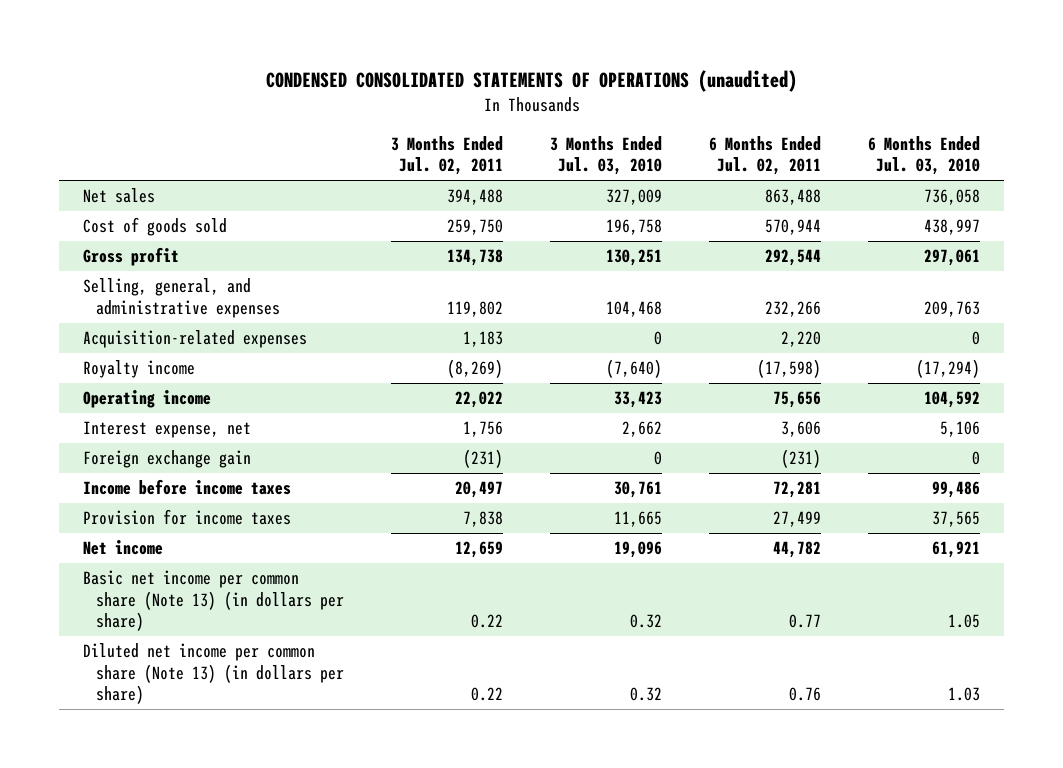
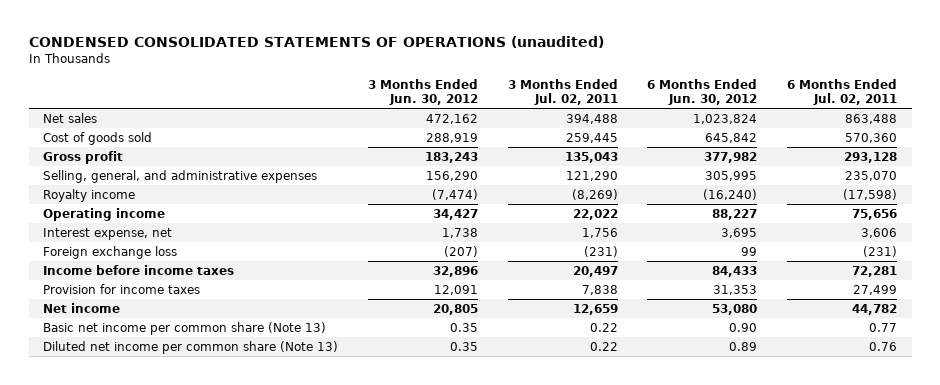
- | 3 Months Ended Jul. 02, 2011 | 3 Months Ended Jul. 03, 2010 | 6 Months Ended Jul. 02, 2011 | 6 Months Ended Jul. 03, 2010
+ | 3 Months Ended Jun. 30, 2012 | 3 Months Ended Jul. 02, 2011 | 6 Months Ended Jun. 30, 2012 | 6 Months Ended Jul. 02, 2011
- Cost of goods sold | 259,750 | 196,758 | 570,944 | 438,997
- Gross profit | 134,738 | 130,251 | 292,544 | 297,061
- Selling, general, and administrative expenses | 119,802 | 104,468 | 232,266 | 209,763
- Acquisition-related expenses | 1,183 | 0 | 2,220 | 0
+ Cost of goods sold | 288,919 | 259,445 | 645,842 | 570,360
+ Gross profit | 183,243 | 135,043 | 377,982 | 293,128
+ Selling, general, and administrative expenses | 156,290 | 121,290 | 305,995 | 235,070
- Foreign exchange gain | (231) | 0 | (231) | 0
+ Foreign exchange loss | (207) | (231) | 99 | (231)
- Basic net income per common share (Note 13) (in dollars per share) | 0.22 | 0.32 | 0.77 | 1.05
- Diluted net income per common share (Note 13) (in dollars per share) | 0.22 | 0.32 | 0.76 | 1.03
+ Basic net income per common share (Note 13) | 0.35 | 0.22 | 0.90 | 0.77
+ Diluted net income per common share (Note 13) | 0.35 | 0.22 | 0.89 | 0.76

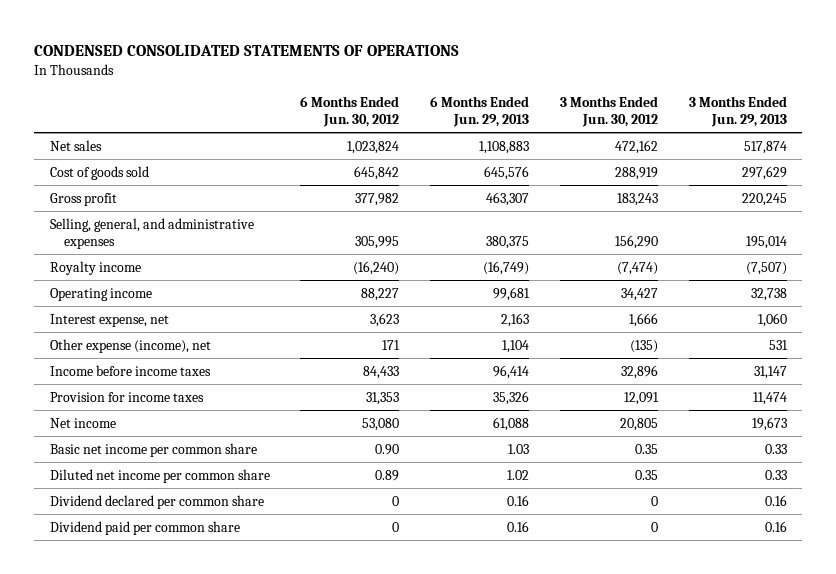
- CONDENSED CONSOLIDATED STATEMENTS OF OPERATIONS (unaudited)
+ CONDENSED CONSOLIDATED STATEMENTS OF OPERATIONS
- | 3 Months Ended Jun. 30, 2012 | 3 Months Ended Jul. 02, 2011 | 6 Months Ended Jun. 30, 2012 | 6 Months Ended Jul. 02, 2011
+ | 6 Months Ended Jun. 30, 2012 | 6 Months Ended Jun. 29, 2013 | 3 Months Ended Jun. 30, 2012 | 3 Months Ended Jun. 29, 2013
- Interest expense, net | 1,738 | 1,756 | 3,695 | 3,606
- Foreign exchange loss | (207) | (231) | 99 | (231)
+ Interest expense, net | 3,623 | 2,163 | 1,666 | 1,060
+ Other expense (income), net | 171 | 1,104 | (135) | 531
- Basic net income per common share (Note 13) | 0.35 | 0.22 | 0.90 | 0.77
- Diluted net income per common share (Note 13) | 0.35 | 0.22 | 0.89 | 0.76
+ Basic net income per common share | 0.90 | 1.03 | 0.35 | 0.33
+ Diluted net income per common share | 0.89 | 1.02 | 0.35 | 0.33
+ Dividend declared per common share | 0 | 0.16 | 0 | 0.16
+ Dividend paid per common share | 0 | 0.16 | 0 | 0.16

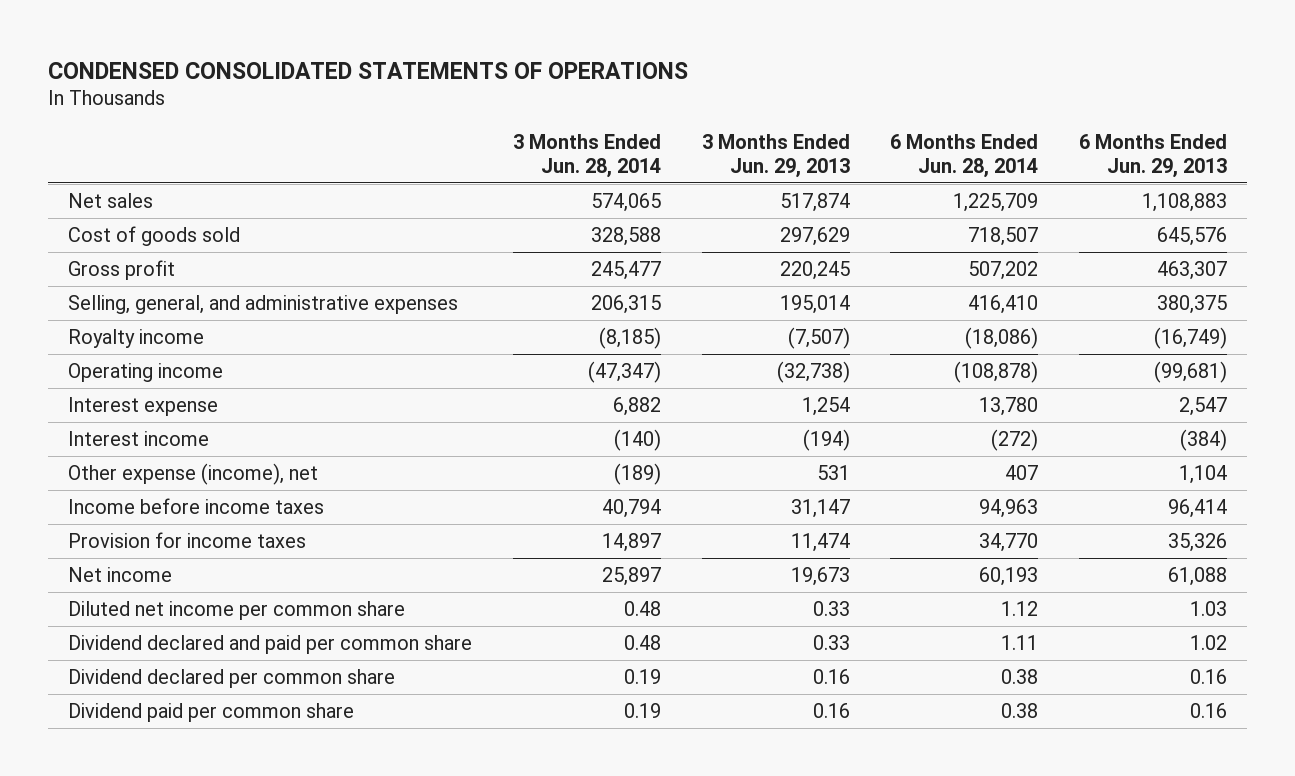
- | 6 Months Ended Jun. 30, 2012 | 6 Months Ended Jun. 29, 2013 | 3 Months Ended Jun. 30, 2012 | 3 Months Ended Jun. 29, 2013
+ | 3 Months Ended Jun. 28, 2014 | 3 Months Ended Jun. 29, 2013 | 6 Months Ended Jun. 28, 2014 | 6 Months Ended Jun. 29, 2013
- Operating income | 88,227 | 99,681 | 34,427 | 32,738
- Interest expense, net | 3,623 | 2,163 | 1,666 | 1,060
+ Operating income | (47,347) | (32,738) | (108,878) | (99,681)
+ Interest expense | 6,882 | 1,254 | 13,780 | 2,547
+ Interest income | (140) | (194) | (272) | (384)
- Basic net income per common share | 0.90 | 1.03 | 0.35 | 0.33
- Diluted net income per common share | 0.89 | 1.02 | 0.35 | 0.33
+ Diluted net income per common share | 0.48 | 0.33 | 1.12 | 1.03
+ Dividend declared and paid per common share | 0.48 | 0.33 | 1.11 | 1.02

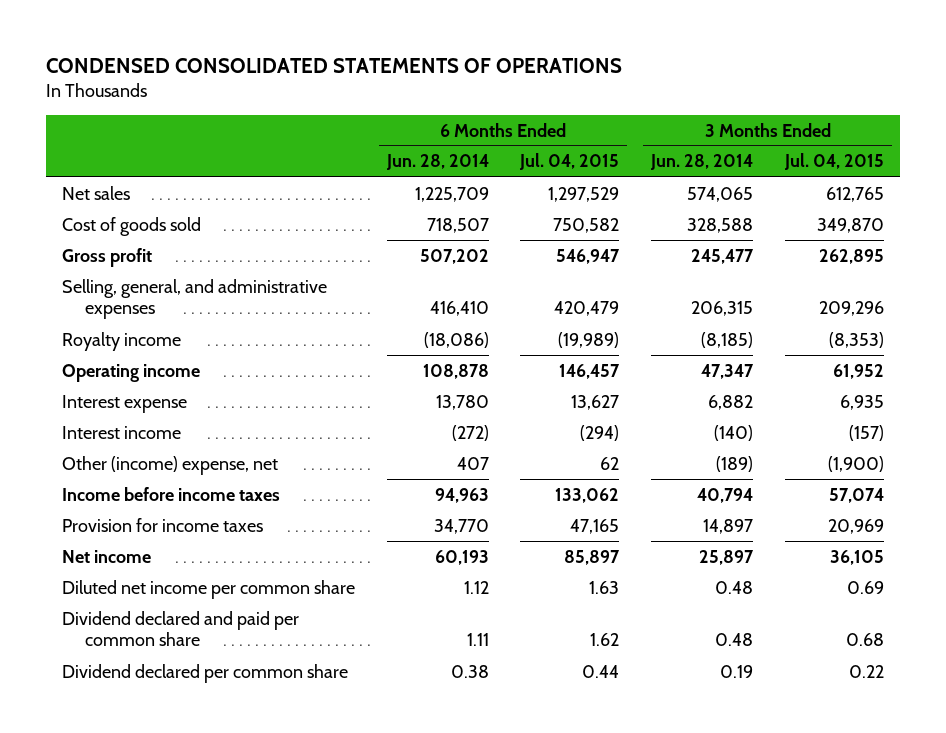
- | 3 Months Ended Jun. 28, 2014 | 3 Months Ended Jun. 29, 2013 | 6 Months Ended Jun. 28, 2014 | 6 Months Ended Jun. 29, 2013
+ | 6 Months Ended Jun. 28, 2014 | 6 Months Ended Jul. 04, 2015 | 3 Months Ended Jun. 28, 2014 | 3 Months Ended Jul. 04, 2015
- Operating income | (47,347) | (32,738) | (108,878) | (99,681)
+ Operating income | 108,878 | 146,457 | 47,347 | 61,952
- Other expense (income), net | (189) | 531 | 407 | 1,104
+ Other (income) expense, net | 407 | 62 | (189) | (1,900)
- Dividend paid per common share | 0.19 | 0.16 | 0.38 | 0.16

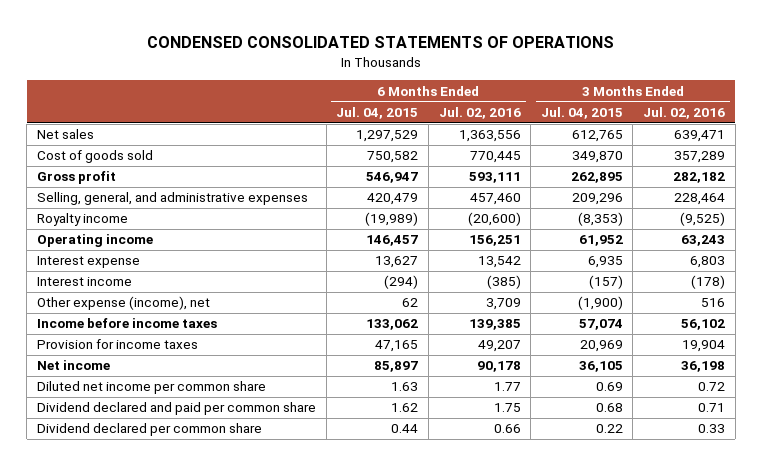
- | 6 Months Ended Jun. 28, 2014 | 6 Months Ended Jul. 04, 2015 | 3 Months Ended Jun. 28, 2014 | 3 Months Ended Jul. 04, 2015
+ | 6 Months Ended Jul. 04, 2015 | 6 Months Ended Jul. 02, 2016 | 3 Months Ended Jul. 04, 2015 | 3 Months Ended Jul. 02, 2016
- Other (income) expense, net | 407 | 62 | (189) | (1,900)
+ Other expense (income), net | 62 | 3,709 | (1,900) | 516

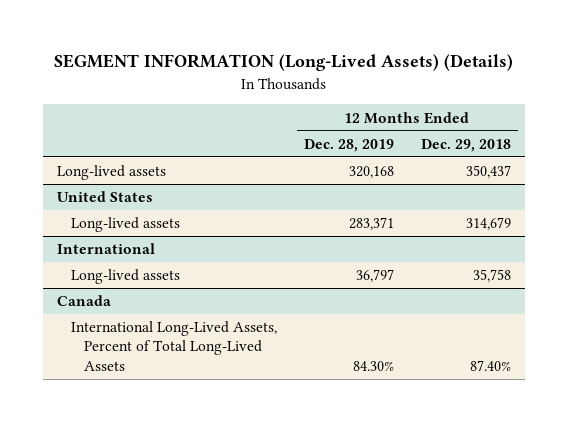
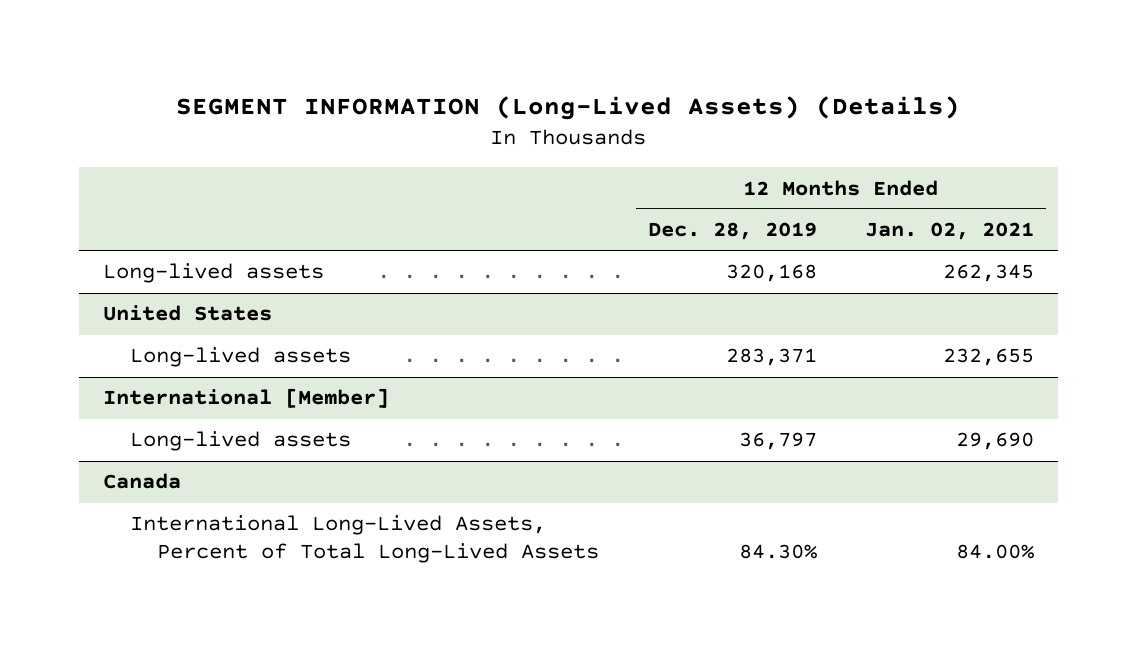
- | 12 Months Ended Dec. 28, 2019 | 12 Months Ended Dec. 29, 2018
+ | 12 Months Ended Dec. 28, 2019 | 12 Months Ended Jan. 02, 2021
- International
+ International [Member]

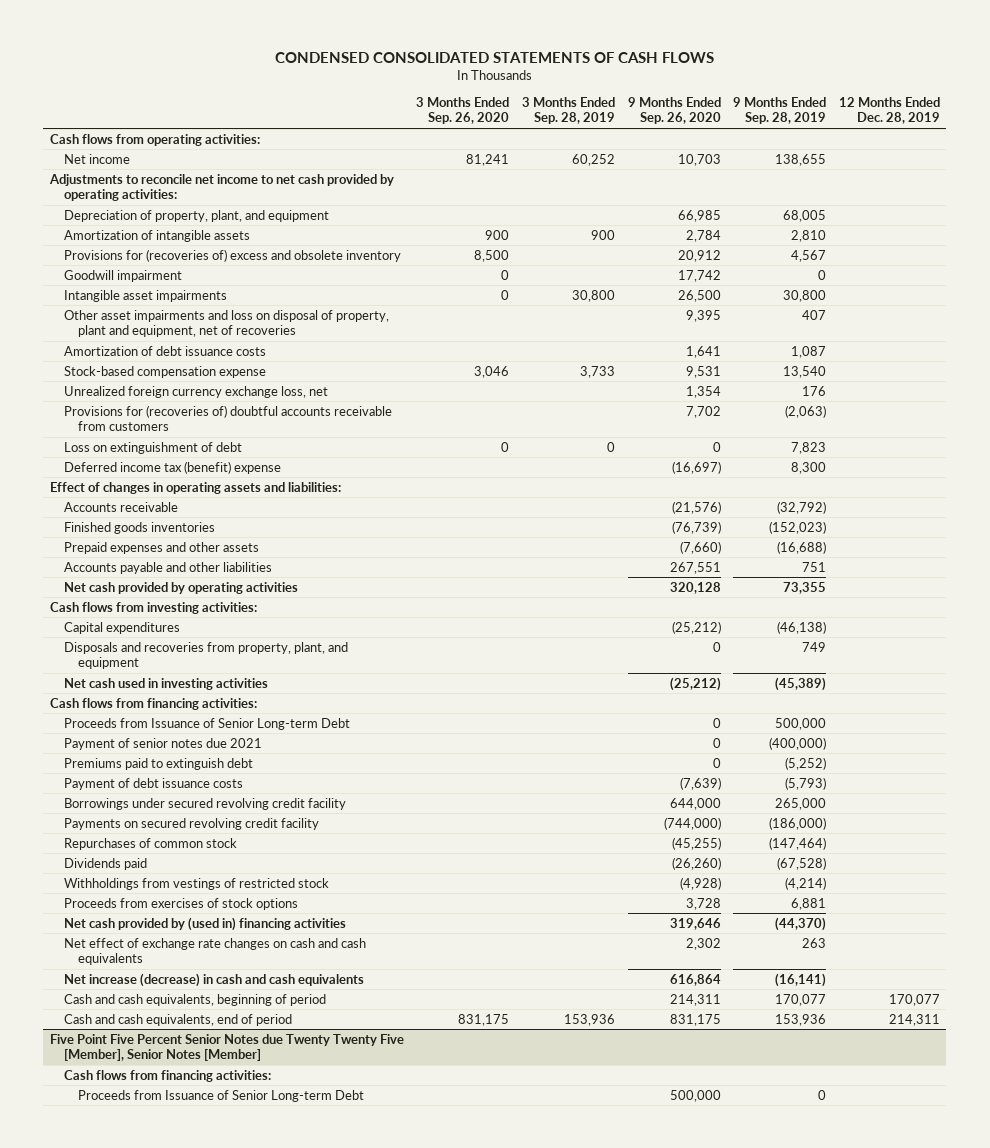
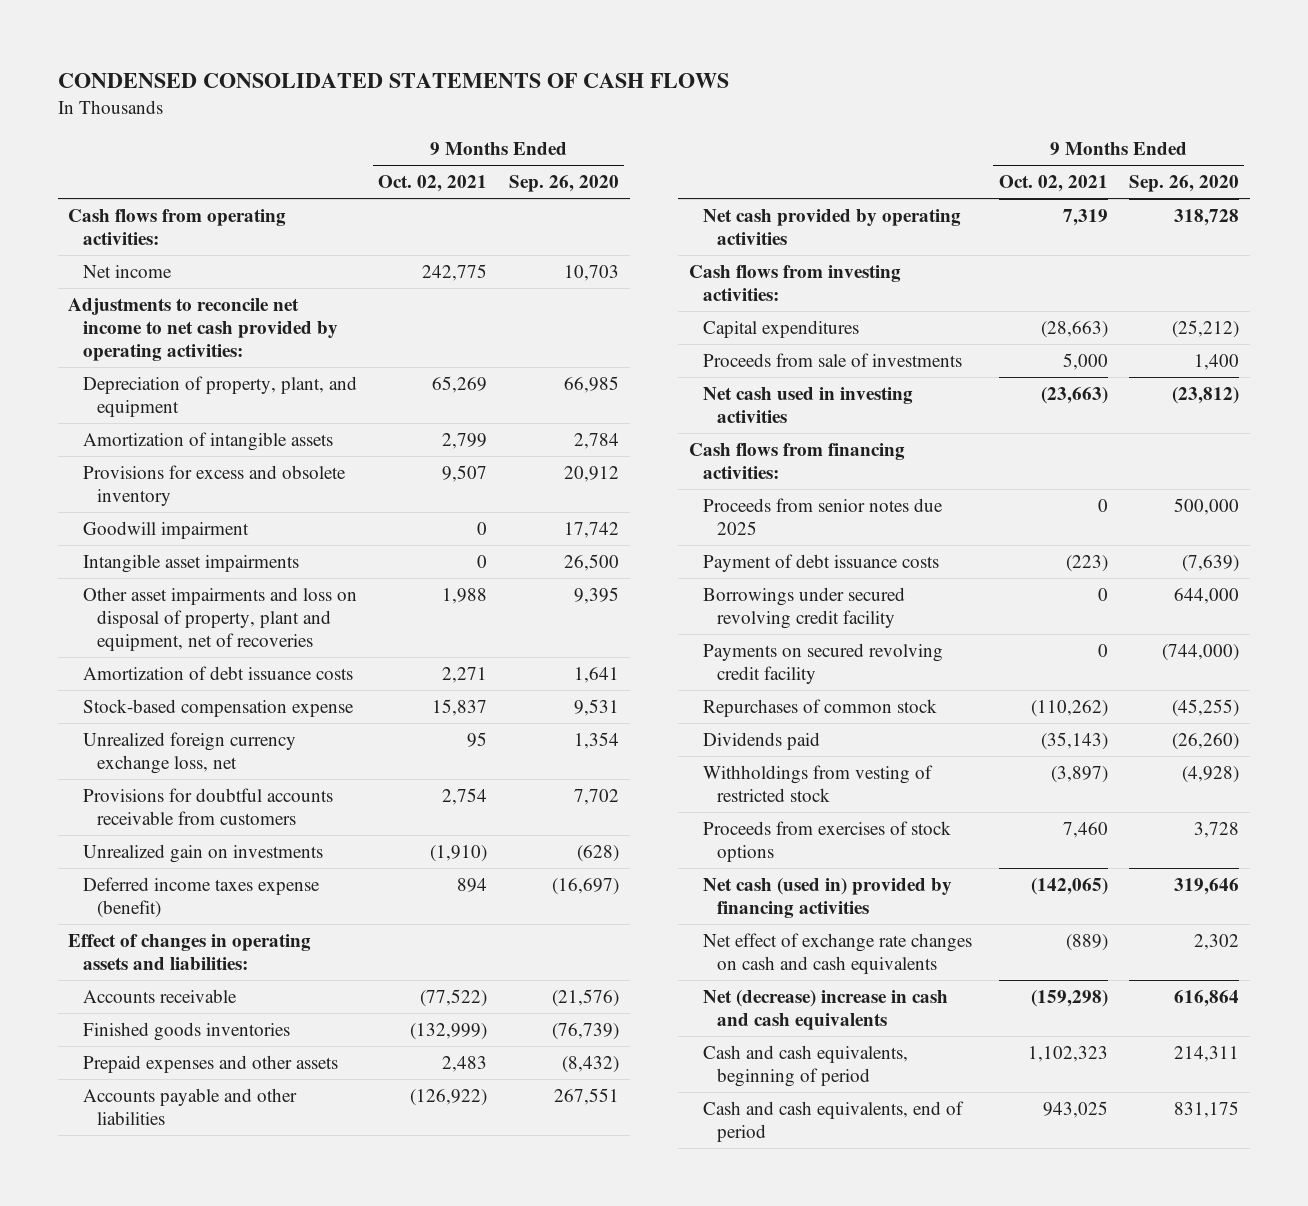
- | 3 Months Ended Sep. 26, 2020 | 3 Months Ended Sep. 28, 2019 | 9 Months Ended Sep. 26, 2020 | 9 Months Ended Sep. 28, 2019 | 12 Months Ended Dec. 28, 2019
+ | 9 Months Ended Oct. 02, 2021 | 9 Months Ended Sep. 26, 2020
- Provisions for (recoveries of) excess and obsolete inventory | 8,500 | | 20,912 | 4,567 |
+ Provisions for excess and obsolete inventory | 9,507 | 20,912
- Provisions for (recoveries of) doubtful accounts receivable from customers | | | 7,702 | (2,063) |
- Loss on extinguishment of debt | 0 | 0 | 0 | 7,823 |
- Deferred income tax (benefit) expense | | | (16,697) | 8,300 |
+ Provisions for doubtful accounts receivable from customers | 2,754 | 7,702
+ Unrealized gain on investments | (1,910) | (628)
+ Deferred income taxes expense (benefit) | 894 | (16,697)
- Prepaid expenses and other assets | | | (7,660) | (16,688) |
+ Prepaid expenses and other assets | 2,483 | (8,432)
- Net cash provided by operating activities | | | 320,128 | 73,355 |
+ Net cash provided by operating activities | 7,319 | 318,728
- Disposals and recoveries from property, plant, and equipment | | | 0 | 749 |
- Net cash used in investing activities | | | (25,212) | (45,389) |
+ Proceeds from sale of investments | 5,000 | 1,400
+ Net cash used in investing activities | (23,663) | (23,812)
- Proceeds from Issuance of Senior Long-term Debt | | | 0 | 500,000 |
- Payment of senior notes due 2021 | | | 0 | (400,000) |
- Premiums paid to extinguish debt | | | 0 | (5,252) |
+ Proceeds from senior notes due 2025 | 0 | 500,000
- Withholdings from vestings of restricted stock | | | (4,928) | (4,214) |
+ Withholdings from vesting of restricted stock | (3,897) | (4,928)
- Net cash provided by (used in) financing activities | | | 319,646 | (44,370) |
+ Net cash (used in) provided by financing activities | (142,065) | 319,646
- Net increase (decrease) in cash and cash equivalents | | | 616,864 | (16,141) |
+ Net (decrease) increase in cash and cash equivalents | (159,298) | 616,864
- Five Point Five Percent Senior Notes due Twenty Twenty Five [Member], Senior Notes [Member]
- Cash flows from financing activities:
- Proceeds from Issuance of Senior Long-term Debt | | | 500,000 | 0 |

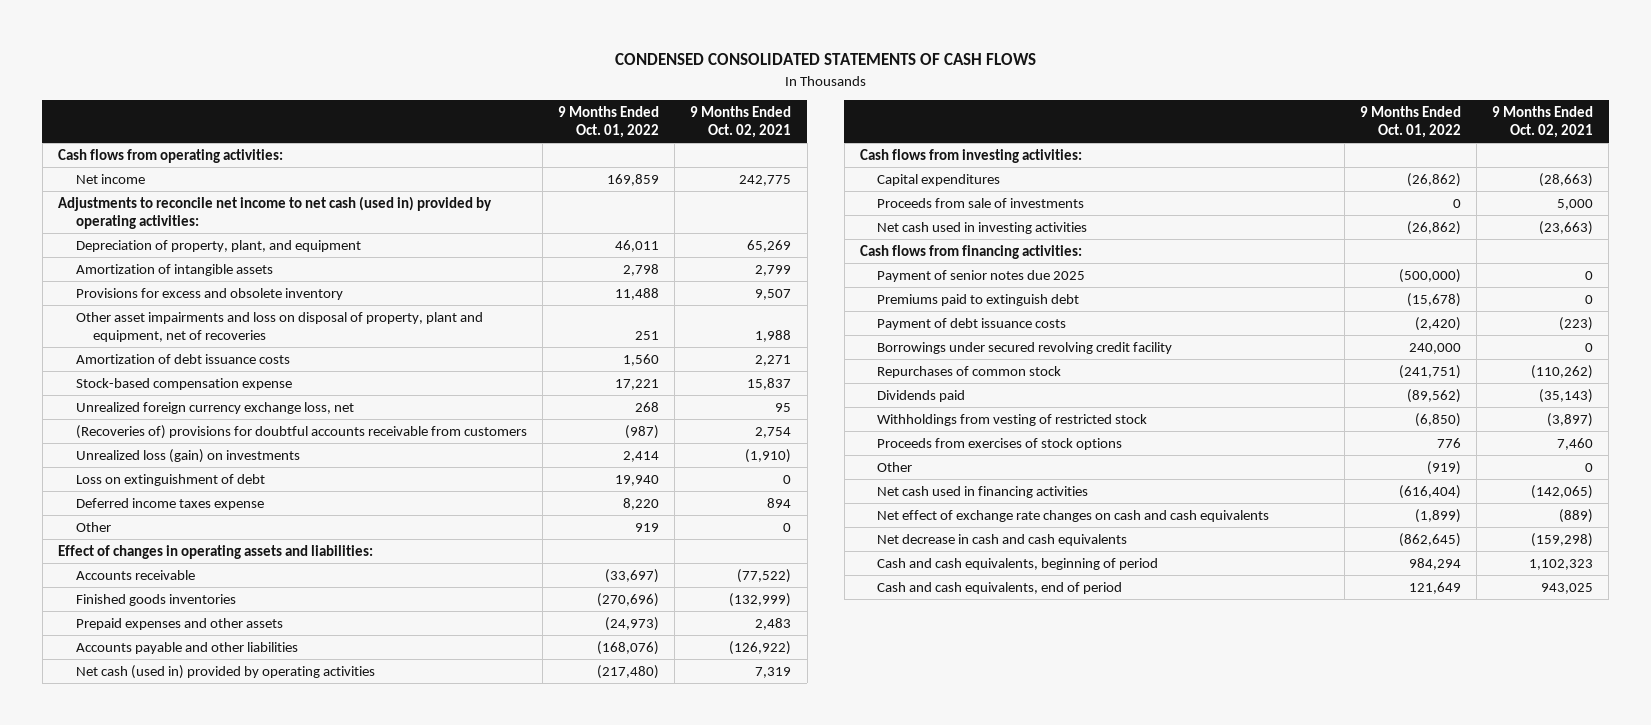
- | 9 Months Ended Oct. 02, 2021 | 9 Months Ended Sep. 26, 2020
+ | 9 Months Ended Oct. 01, 2022 | 9 Months Ended Oct. 02, 2021
- Adjustments to reconcile net income to net cash provided by operating activities:
+ Adjustments to reconcile net income to net cash (used in) provided by operating activities:
- Goodwill impairment | 0 | 17,742
- Intangible asset impairments | 0 | 26,500
- Provisions for doubtful accounts receivable from customers | 2,754 | 7,702
- Unrealized gain on investments | (1,910) | (628)
- Deferred income taxes expense (benefit) | 894 | (16,697)
+ (Recoveries of) provisions for doubtful accounts receivable from customers | (987) | 2,754
+ Unrealized loss (gain) on investments | 2,414 | (1,910)
+ Loss on extinguishment of debt | 19,940 | 0
+ Deferred income taxes expense | 8,220 | 894
+ Other | 919 | 0
- Net cash provided by operating activities | 7,319 | 318,728
+ Net cash (used in) provided by operating activities | (217,480) | 7,319
- Proceeds from senior notes due 2025 | 0 | 500,000
+ Payment of senior notes due 2025 | (500,000) | 0
+ Premiums paid to extinguish debt | (15,678) | 0
- Payments on secured revolving credit facility | 0 | (744,000)
- Net cash (used in) provided by financing activities | (142,065) | 319,646
+ Other | (919) | 0
+ Net cash used in financing activities | (616,404) | (142,065)
- Net (decrease) increase in cash and cash equivalents | (159,298) | 616,864
+ Net decrease in cash and cash equivalents | (862,645) | (159,298)

